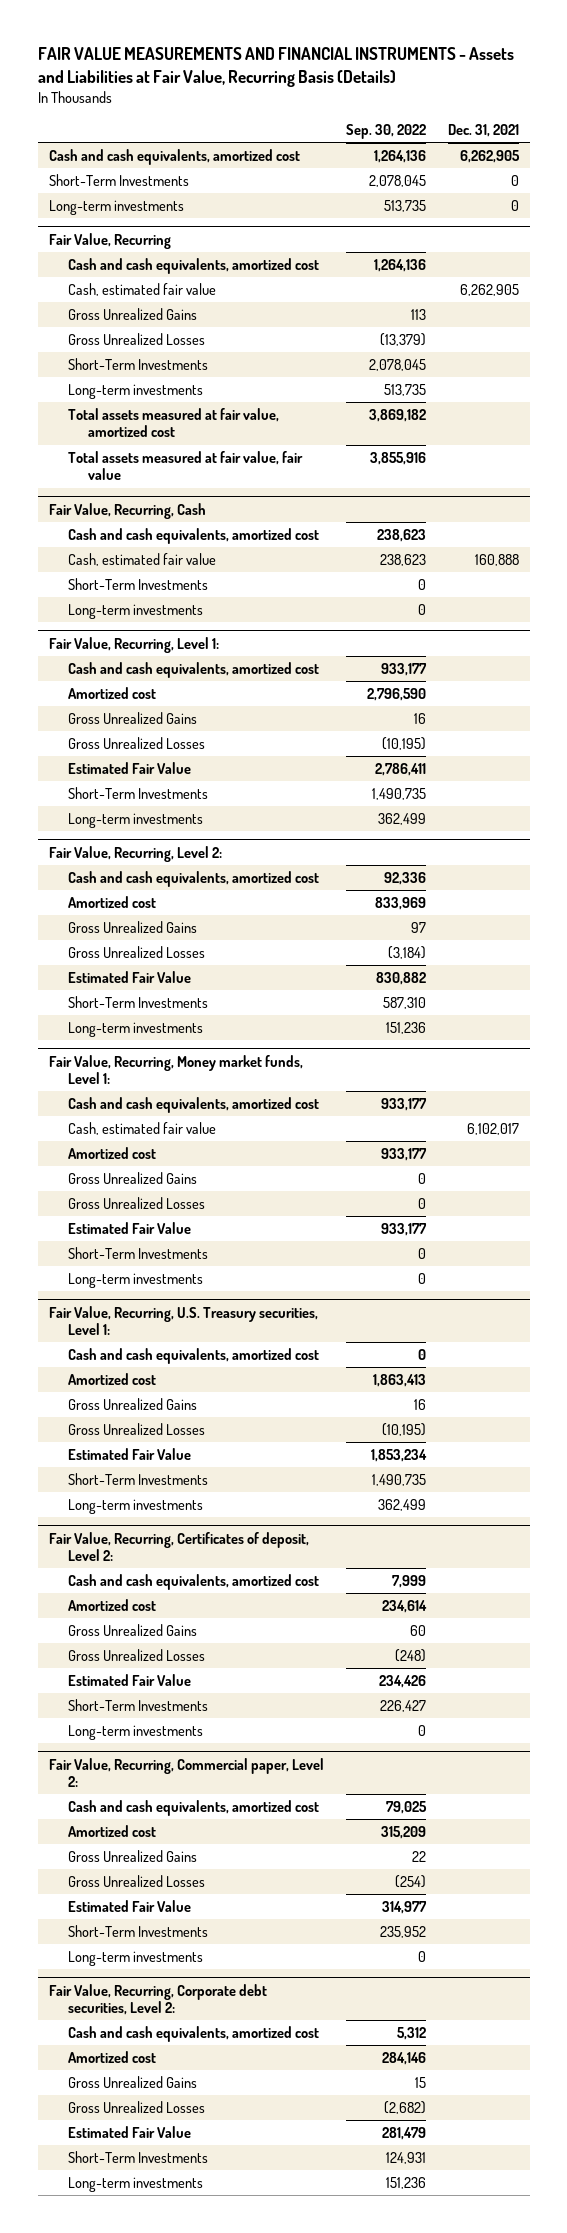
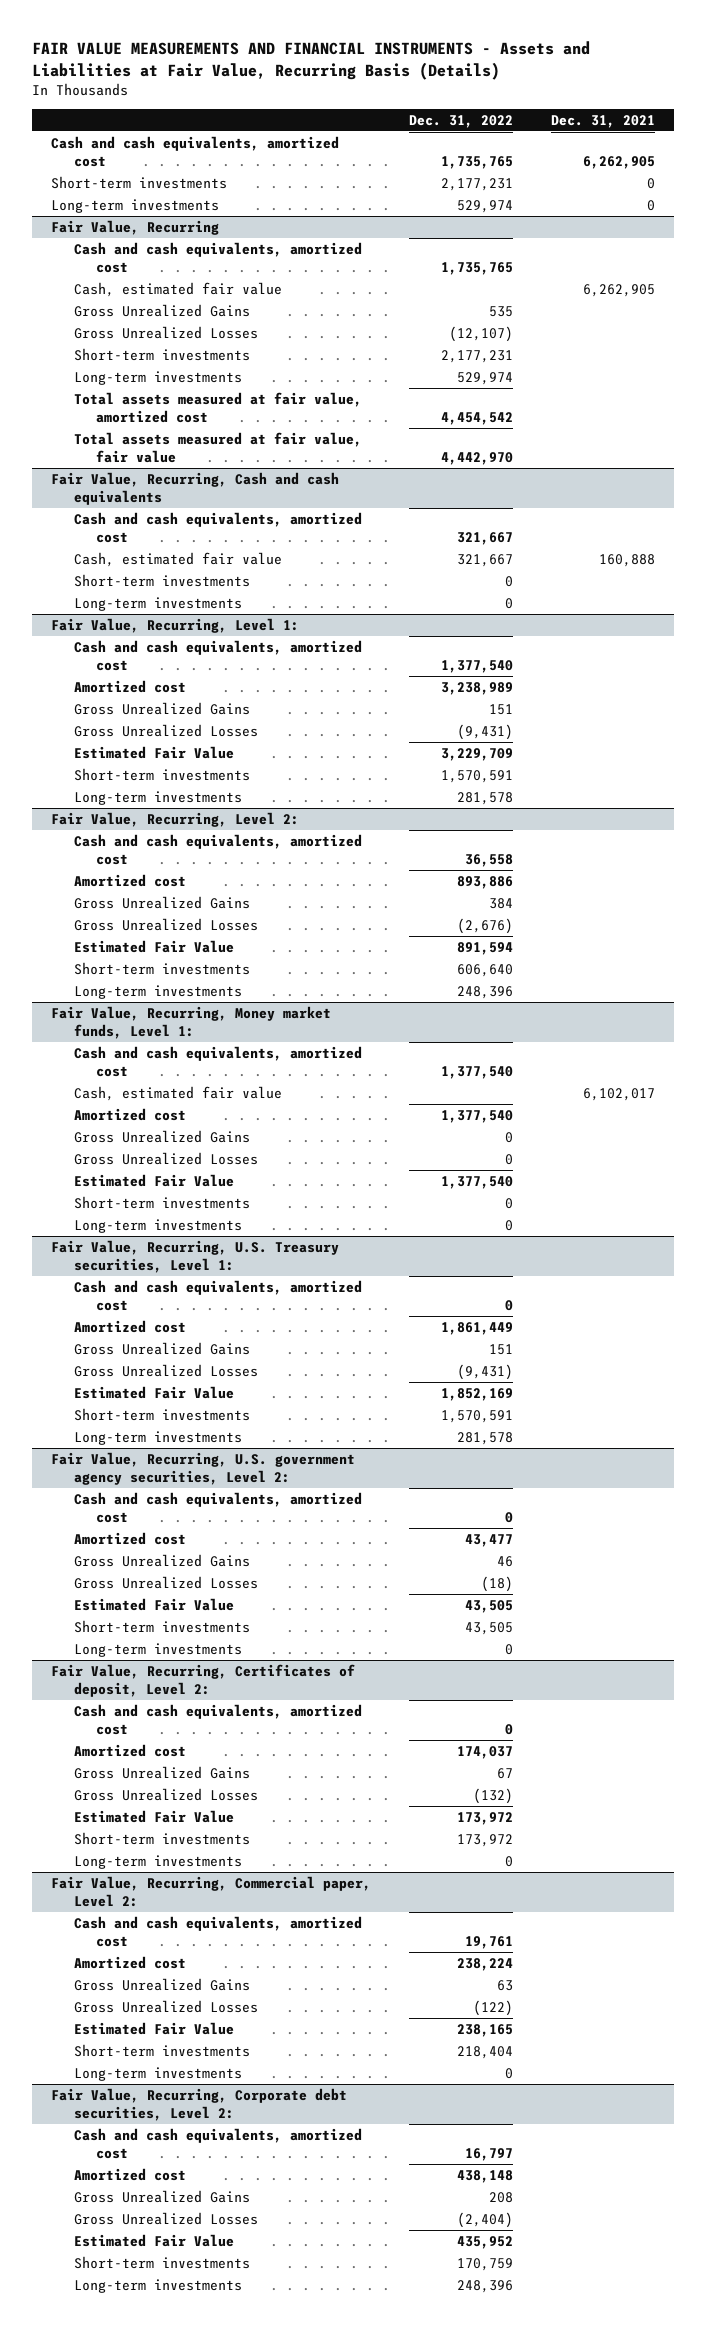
- | Sep. 30, 2022 | Dec. 31, 2021
+ | Dec. 31, 2022 | Dec. 31, 2021
- Short-Term Investments | 2,078,045 | 0
+ Short-term investments | 2,177,231 | 0
@ Fair Value, Recurring
- Short-Term Investments | 2,078,045 |
+ Short-term investments | 2,177,231 |
- Fair Value, Recurring, Cash
+ Fair Value, Recurring, Cash and cash equivalents
- Short-Term Investments | 0 |
+ Short-term investments | 0 |
@ Fair Value, Recurring, Level 1:
- Short-Term Investments | 1,490,735 |
+ Short-term investments | 1,570,591 |
@ Fair Value, Recurring, Level 2:
- Short-Term Investments | 587,310 |
+ Short-term investments | 606,640 |
@ Fair Value, Recurring, Money market funds, Level 1:
- Short-Term Investments | 0 |
+ Short-term investments | 0 |
@ Fair Value, Recurring, U.S. Treasury securities, Level 1:
- Short-Term Investments | 1,490,735 |
+ Short-term investments | 1,570,591 |
+ Fair Value, Recurring, U.S. government agency securities, Level 2:
+ Cash and cash equivalents, amortized cost | 0 |
+ Amortized cost | 43,477 |
+ Gross Unrealized Gains | 46 |
+ Gross Unrealized Losses | (18) |
+ Estimated Fair Value | 43,505 |
+ Short-term investments | 43,505 |
+ Long-term investments | 0 |
@ Fair Value, Recurring, Certificates of deposit, Level 2:
- Short-Term Investments | 226,427 |
+ Short-term investments | 173,972 |
@ Fair Value, Recurring, Commercial paper, Level 2:
- Short-Term Investments | 235,952 |
+ Short-term investments | 218,404 |
@ Fair Value, Recurring, Corporate debt securities, Level 2:
- Short-Term Investments | 124,931 |
+ Short-term investments | 170,759 |

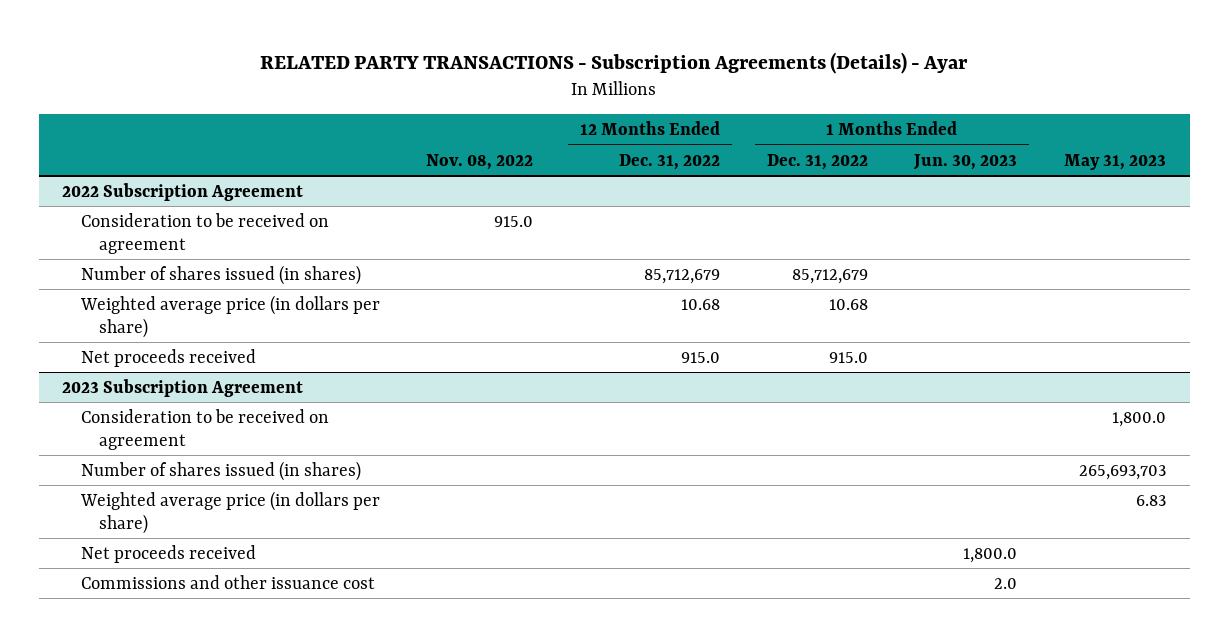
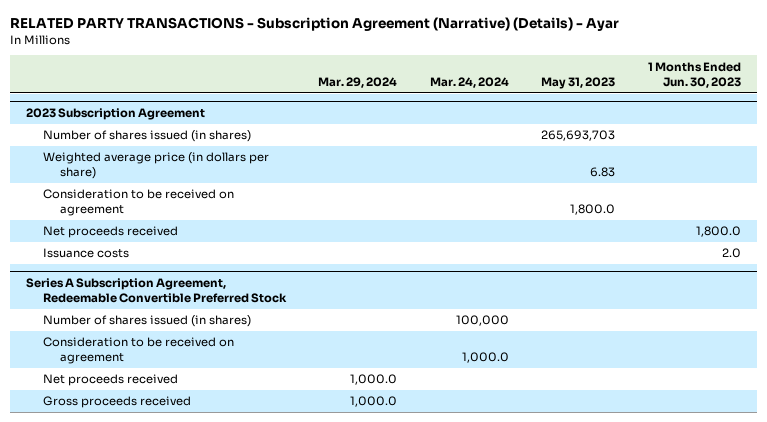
- RELATED PARTY TRANSACTIONS - Subscription Agreements (Details) - Ayar
+ RELATED PARTY TRANSACTIONS - Subscription Agreement (Narrative) (Details) - Ayar
- | Nov. 08, 2022 | 12 Months Ended Dec. 31, 2022 | 1 Months Ended Dec. 31, 2022 | 1 Months Ended Jun. 30, 2023 | May 31, 2023
+ | Mar. 29, 2024 | Mar. 24, 2024 | May 31, 2023 | 1 Months Ended Jun. 30, 2023
- 2022 Subscription Agreement
- Consideration to be received on agreement | 915.0 | | | |
- Number of shares issued (in shares) | | 85,712,679 | 85,712,679 | |
- Weighted average price (in dollars per share) | | 10.68 | 10.68 | |
- Net proceeds received | | 915.0 | 915.0 | |
@ 2023 Subscription Agreement
moved down: Consideration to be received on agreement | | | 1,800.0 |
- Commissions and other issuance cost | | | | 2.0 |
+ Issuance costs | | | | 2.0
+ Series A Subscription Agreement, Redeemable Convertible Preferred Stock
+ Number of shares issued (in shares) | | 100,000 | |
+ Consideration to be received on agreement | | 1,000.0 | |
+ Net proceeds received | 1,000.0 | | |
+ Gross proceeds received | 1,000.0 | | |

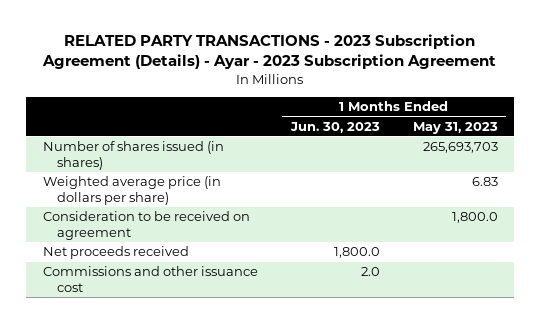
- RELATED PARTY TRANSACTIONS - Subscription Agreement (Narrative) (Details) - Ayar
+ RELATED PARTY TRANSACTIONS - 2023 Subscription Agreement (Details) - Ayar - 2023 Subscription Agreement
- | Mar. 29, 2024 | Mar. 24, 2024 | May 31, 2023 | 1 Months Ended Jun. 30, 2023
+ | 1 Months Ended Jun. 30, 2023 | 1 Months Ended May 31, 2023
- 2023 Subscription Agreement
- Issuance costs | | | | 2.0
- Series A Subscription Agreement, Redeemable Convertible Preferred Stock
- Number of shares issued (in shares) | | 100,000 | |
- Consideration to be received on agreement | | 1,000.0 | |
- Net proceeds received | 1,000.0 | | |
- Gross proceeds received | 1,000.0 | | |
+ Commissions and other issuance cost | 2.0 |

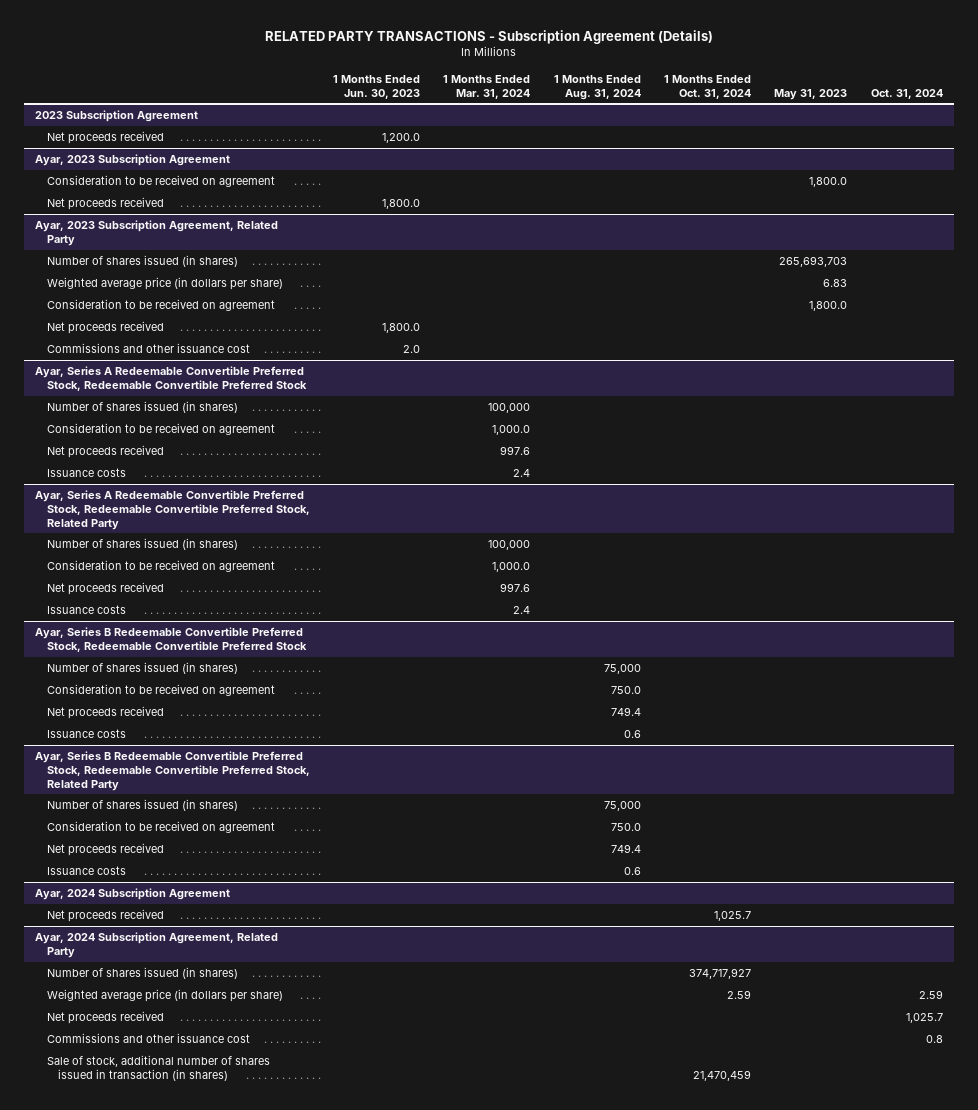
- RELATED PARTY TRANSACTIONS - 2023 Subscription Agreement (Details) - Ayar - 2023 Subscription Agreement
+ RELATED PARTY TRANSACTIONS - Subscription Agreement (Details)
- | 1 Months Ended Jun. 30, 2023 | 1 Months Ended May 31, 2023
+ | 1 Months Ended Jun. 30, 2023 | 1 Months Ended Mar. 31, 2024 | 1 Months Ended Aug. 31, 2024 | 1 Months Ended Oct. 31, 2024 | May 31, 2023 | Oct. 31, 2024
+ 2023 Subscription Agreement
+ Net proceeds received | 1,200.0 | | | | |
+ Ayar, 2023 Subscription Agreement
+ Consideration to be received on agreement | | | | | 1,800.0 |
+ Net proceeds received | 1,800.0 | | | | |
+ Ayar, 2023 Subscription Agreement, Related Party
+ Ayar, Series A Redeemable Convertible Preferred Stock, Redeemable Convertible Preferred Stock
+ Number of shares issued (in shares) | | 100,000 | | | |
+ Consideration to be received on agreement | | 1,000.0 | | | |
+ Net proceeds received | | 997.6 | | | |
+ Issuance costs | | 2.4 | | | |
+ Ayar, Series A Redeemable Convertible Preferred Stock, Redeemable Convertible Preferred Stock, Related Party
+ Number of shares issued (in shares) | | 100,000 | | | |
+ Consideration to be received on agreement | | 1,000.0 | | | |
+ Net proceeds received | | 997.6 | | | |
+ Issuance costs | | 2.4 | | | |
+ Ayar, Series B Redeemable Convertible Preferred Stock, Redeemable Convertible Preferred Stock
+ Number of shares issued (in shares) | | | 75,000 | | |
+ Consideration to be received on agreement | | | 750.0 | | |
+ Net proceeds received | | | 749.4 | | |
+ Issuance costs | | | 0.6 | | |
+ Ayar, Series B Redeemable Convertible Preferred Stock, Redeemable Convertible Preferred Stock, Related Party
+ Number of shares issued (in shares) | | | 75,000 | | |
+ Consideration to be received on agreement | | | 750.0 | | |
+ Net proceeds received | | | 749.4 | | |
+ Issuance costs | | | 0.6 | | |
+ Ayar, 2024 Subscription Agreement
+ Net proceeds received | | | | 1,025.7 | |
+ Ayar, 2024 Subscription Agreement, Related Party
+ Number of shares issued (in shares) | | | | 374,717,927 | |
+ Weighted average price (in dollars per share) | | | | 2.59 | | 2.59
+ Net proceeds received | | | | | | 1,025.7
+ Commissions and other issuance cost | | | | | | 0.8
+ Sale of stock, additional number of shares issued in transaction (in shares) | | | | 21,470,459 | |

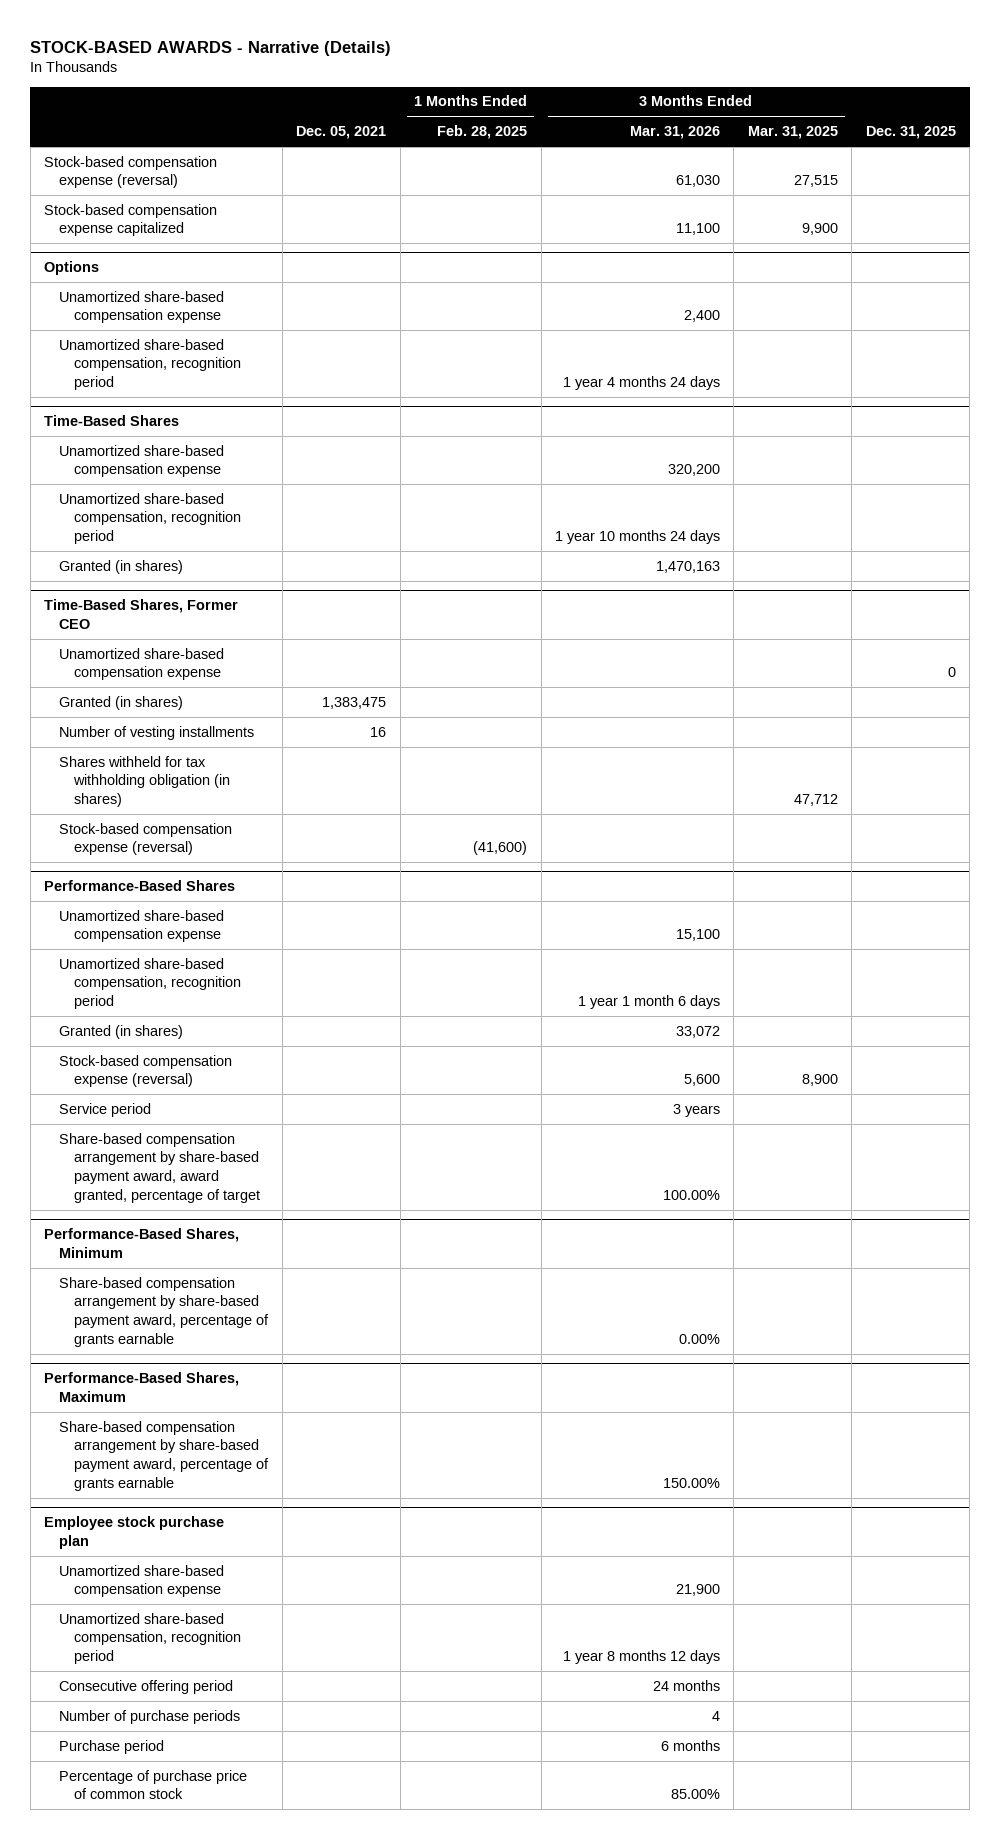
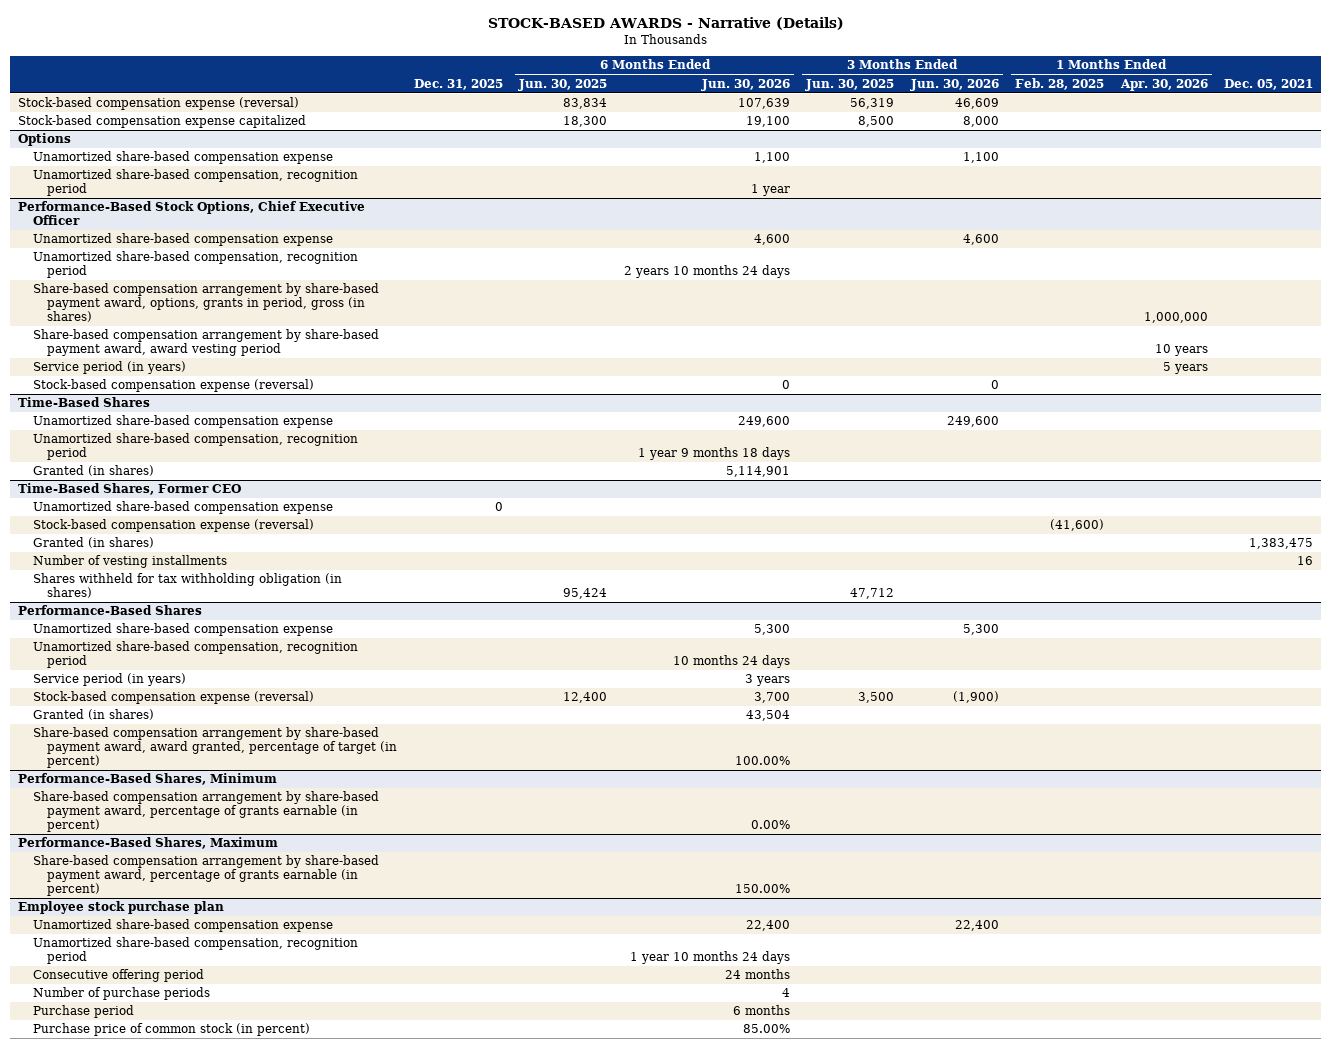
- | Dec. 05, 2021 | 1 Months Ended Feb. 28, 2025 | 3 Months Ended Mar. 31, 2026 | 3 Months Ended Mar. 31, 2025 | Dec. 31, 2025
+ | Dec. 31, 2025 | 6 Months Ended Jun. 30, 2025 | 6 Months Ended Jun. 30, 2026 | 3 Months Ended Jun. 30, 2025 | 3 Months Ended Jun. 30, 2026 | 1 Months Ended Feb. 28, 2025 | 1 Months Ended Apr. 30, 2026 | Dec. 05, 2021
+ Performance-Based Stock Options, Chief Executive Officer
+ Unamortized share-based compensation expense | | | 4,600 | | 4,600 | | |
+ Unamortized share-based compensation, recognition period | | | 2 years 10 months 24 days | | | | |
+ Share-based compensation arrangement by share-based payment award, options, grants in period, gross (in shares) | | | | | | | 1,000,000 |
+ Share-based compensation arrangement by share-based payment award, award vesting period | | | | | | | 10 years |
+ Service period (in years) | | | | | | | 5 years |
+ Stock-based compensation expense (reversal) | | | 0 | | 0 | | |
@ Time-Based Shares, Former CEO
moved up: Stock-based compensation expense (reversal) | | | | | | (41,600) | |
@ Performance-Based Shares
+ Service period (in years) | | | 3 years | | | | |
- Service period | | | 3 years | |
- Share-based compensation arrangement by share-based payment award, award granted, percentage of target | | | 100.00% | |
moved down: Granted (in shares) | | | 43,504 | | | | |
+ Share-based compensation arrangement by share-based payment award, award granted, percentage of target (in percent) | | | 100.00% | | | | |
@ Performance-Based Shares, Minimum
- Share-based compensation arrangement by share-based payment award, percentage of grants earnable | | | 0.00% | |
+ Share-based compensation arrangement by share-based payment award, percentage of grants earnable (in percent) | | | 0.00% | | | | |
@ Performance-Based Shares, Maximum
- Share-based compensation arrangement by share-based payment award, percentage of grants earnable | | | 150.00% | |
+ Share-based compensation arrangement by share-based payment award, percentage of grants earnable (in percent) | | | 150.00% | | | | |
@ Employee stock purchase plan
- Percentage of purchase price of common stock | | | 85.00% | |
+ Purchase price of common stock (in percent) | | | 85.00% | | | | |

